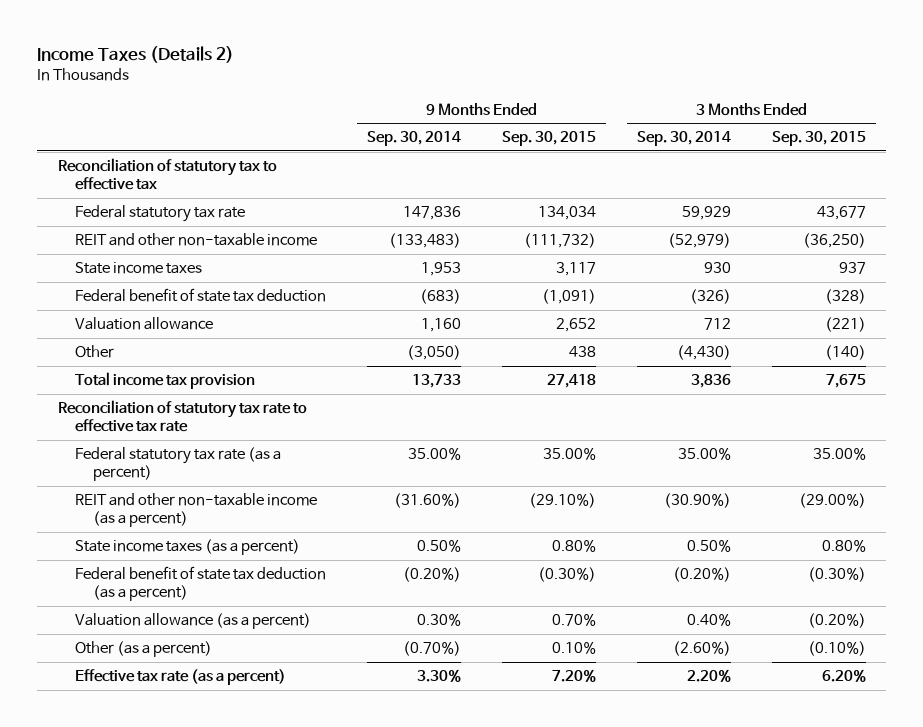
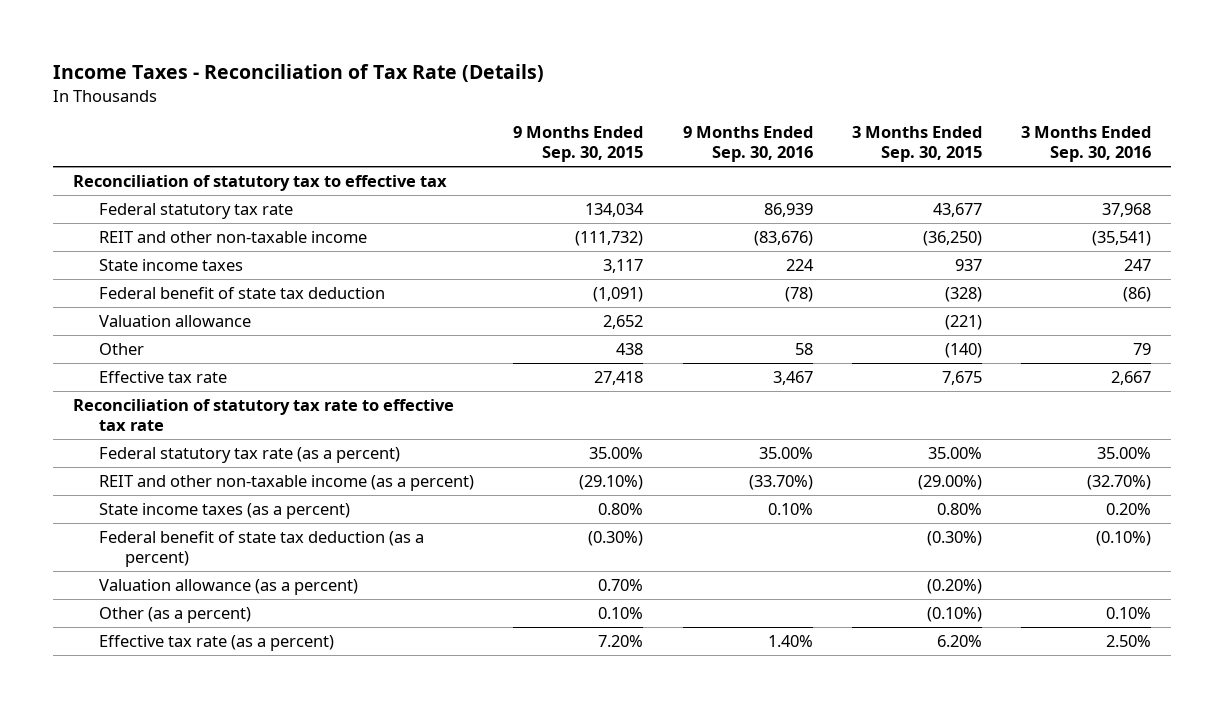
- Income Taxes (Details 2)
+ Income Taxes - Reconciliation of Tax Rate (Details)
- | 9 Months Ended Sep. 30, 2014 | 9 Months Ended Sep. 30, 2015 | 3 Months Ended Sep. 30, 2014 | 3 Months Ended Sep. 30, 2015
+ | 9 Months Ended Sep. 30, 2015 | 9 Months Ended Sep. 30, 2016 | 3 Months Ended Sep. 30, 2015 | 3 Months Ended Sep. 30, 2016
- Total income tax provision | 13,733 | 27,418 | 3,836 | 7,675
+ Effective tax rate | 27,418 | 3,467 | 7,675 | 2,667

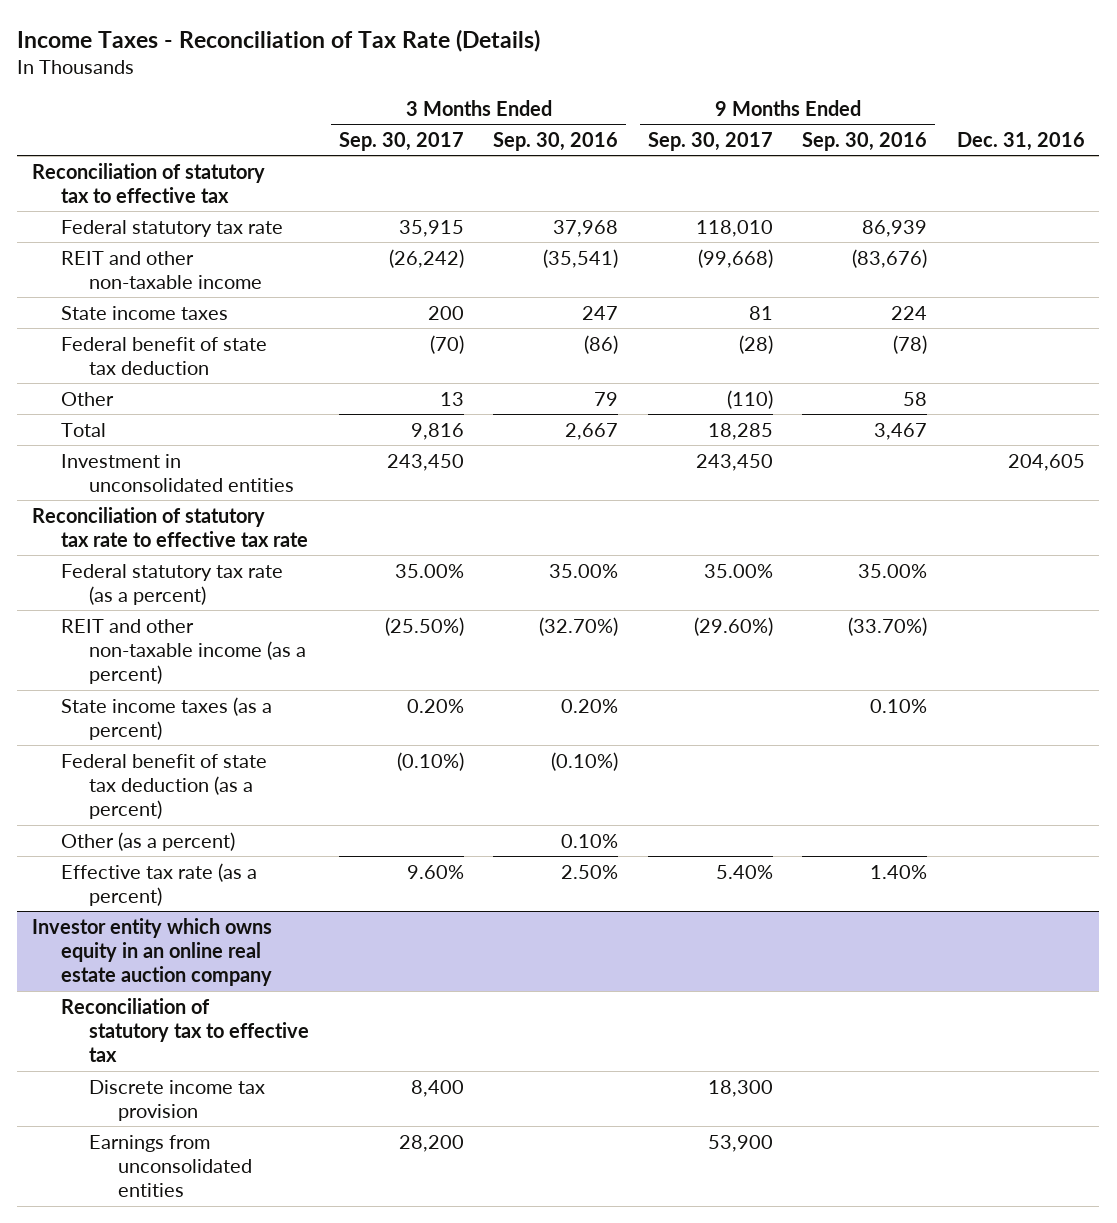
- | 9 Months Ended Sep. 30, 2015 | 9 Months Ended Sep. 30, 2016 | 3 Months Ended Sep. 30, 2015 | 3 Months Ended Sep. 30, 2016
+ | 3 Months Ended Sep. 30, 2017 | 3 Months Ended Sep. 30, 2016 | 9 Months Ended Sep. 30, 2017 | 9 Months Ended Sep. 30, 2016 | Dec. 31, 2016
- Valuation allowance | 2,652 | | (221) |
- Effective tax rate | 27,418 | 3,467 | 7,675 | 2,667
+ Total | 9,816 | 2,667 | 18,285 | 3,467 |
+ Investment in unconsolidated entities | 243,450 | | 243,450 | | 204,605
- Valuation allowance (as a percent) | 0.70% | | (0.20%) |
+ Investor entity which owns equity in an online real estate auction company
+ Reconciliation of statutory tax to effective tax
+ Discrete income tax provision | 8,400 | | 18,300 | |
+ Earnings from unconsolidated entities | 28,200 | | 53,900 | |

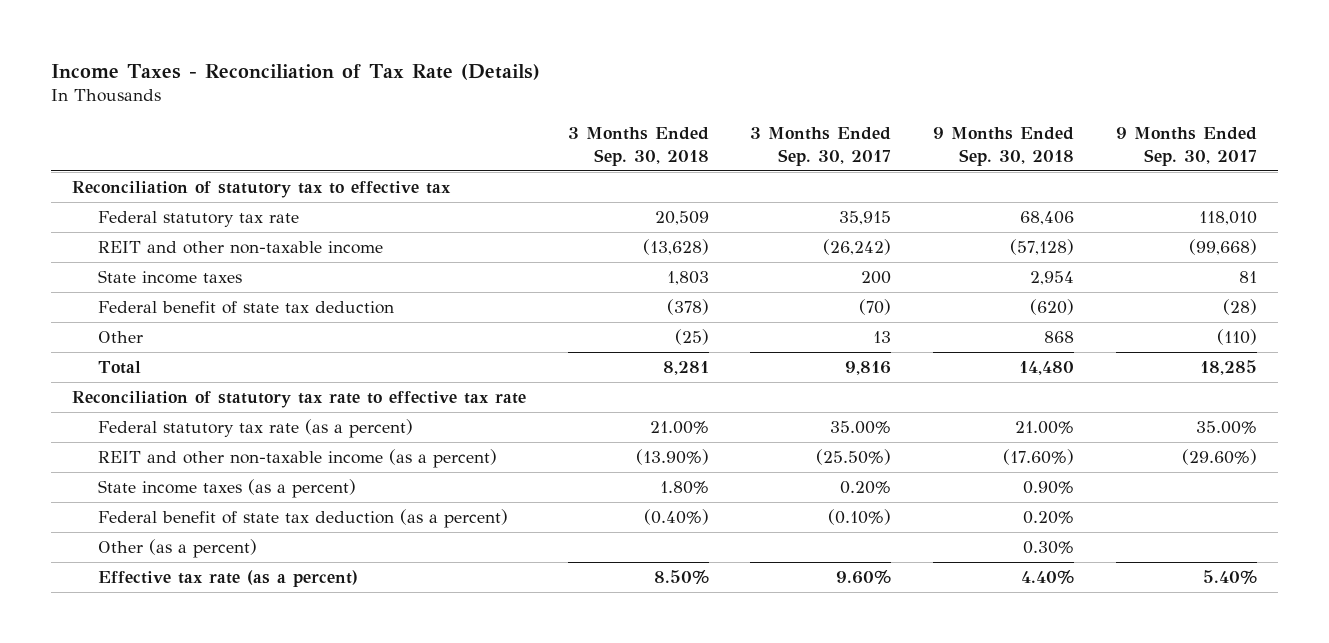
- | 3 Months Ended Sep. 30, 2017 | 3 Months Ended Sep. 30, 2016 | 9 Months Ended Sep. 30, 2017 | 9 Months Ended Sep. 30, 2016 | Dec. 31, 2016
+ | 3 Months Ended Sep. 30, 2018 | 3 Months Ended Sep. 30, 2017 | 9 Months Ended Sep. 30, 2018 | 9 Months Ended Sep. 30, 2017
- Investment in unconsolidated entities | 243,450 | | 243,450 | | 204,605
- Investor entity which owns equity in an online real estate auction company
- Reconciliation of statutory tax to effective tax
- Discrete income tax provision | 8,400 | | 18,300 | |
- Earnings from unconsolidated entities | 28,200 | | 53,900 | |

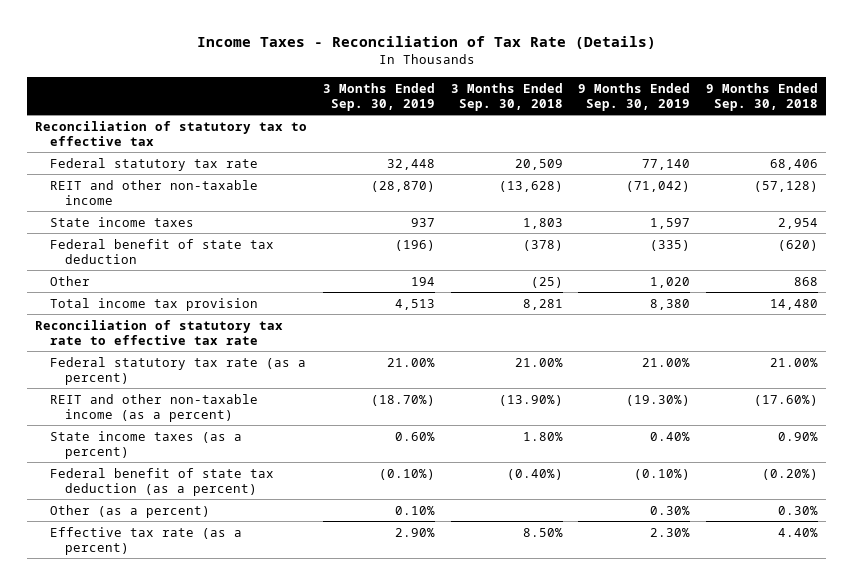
- | 3 Months Ended Sep. 30, 2018 | 3 Months Ended Sep. 30, 2017 | 9 Months Ended Sep. 30, 2018 | 9 Months Ended Sep. 30, 2017
+ | 3 Months Ended Sep. 30, 2019 | 3 Months Ended Sep. 30, 2018 | 9 Months Ended Sep. 30, 2019 | 9 Months Ended Sep. 30, 2018
- Total | 8,281 | 9,816 | 14,480 | 18,285
+ Total income tax provision | 4,513 | 8,281 | 8,380 | 14,480
- Federal benefit of state tax deduction (as a percent) | (0.40%) | (0.10%) | 0.20% |
+ Federal benefit of state tax deduction (as a percent) | (0.10%) | (0.40%) | (0.10%) | (0.20%)

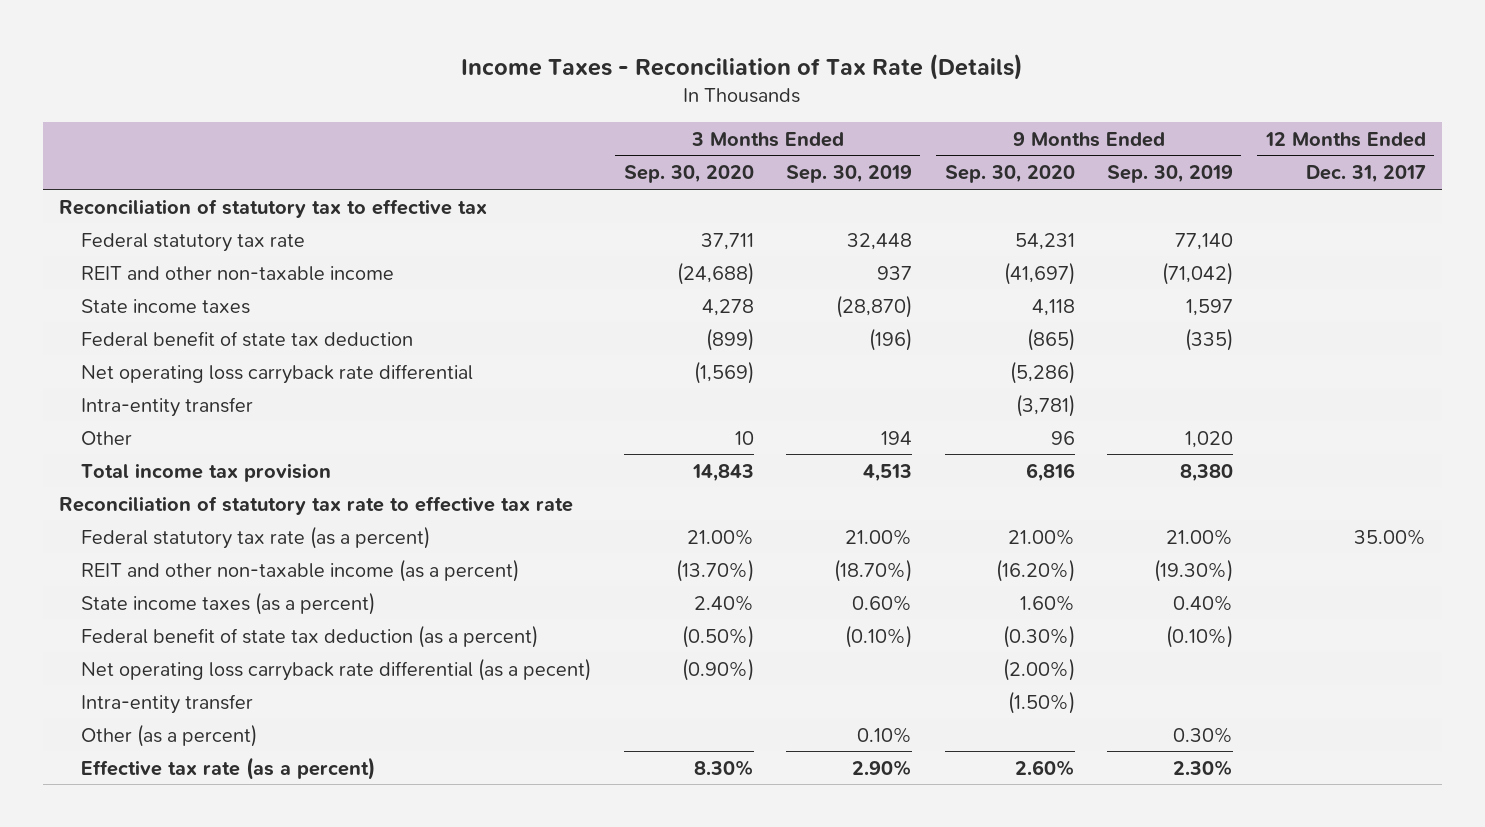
- | 3 Months Ended Sep. 30, 2019 | 3 Months Ended Sep. 30, 2018 | 9 Months Ended Sep. 30, 2019 | 9 Months Ended Sep. 30, 2018
+ | 3 Months Ended Sep. 30, 2020 | 3 Months Ended Sep. 30, 2019 | 9 Months Ended Sep. 30, 2020 | 9 Months Ended Sep. 30, 2019 | 12 Months Ended Dec. 31, 2017
- REIT and other non-taxable income | (28,870) | (13,628) | (71,042) | (57,128)
- State income taxes | 937 | 1,803 | 1,597 | 2,954
+ REIT and other non-taxable income | (24,688) | 937 | (41,697) | (71,042) |
+ State income taxes | 4,278 | (28,870) | 4,118 | 1,597 |
+ Net operating loss carryback rate differential | (1,569) | | (5,286) | |
+ Intra-entity transfer | | | (3,781) | |
+ Net operating loss carryback rate differential (as a pecent) | (0.90%) | | (2.00%) | |
+ Intra-entity transfer | | | (1.50%) | |

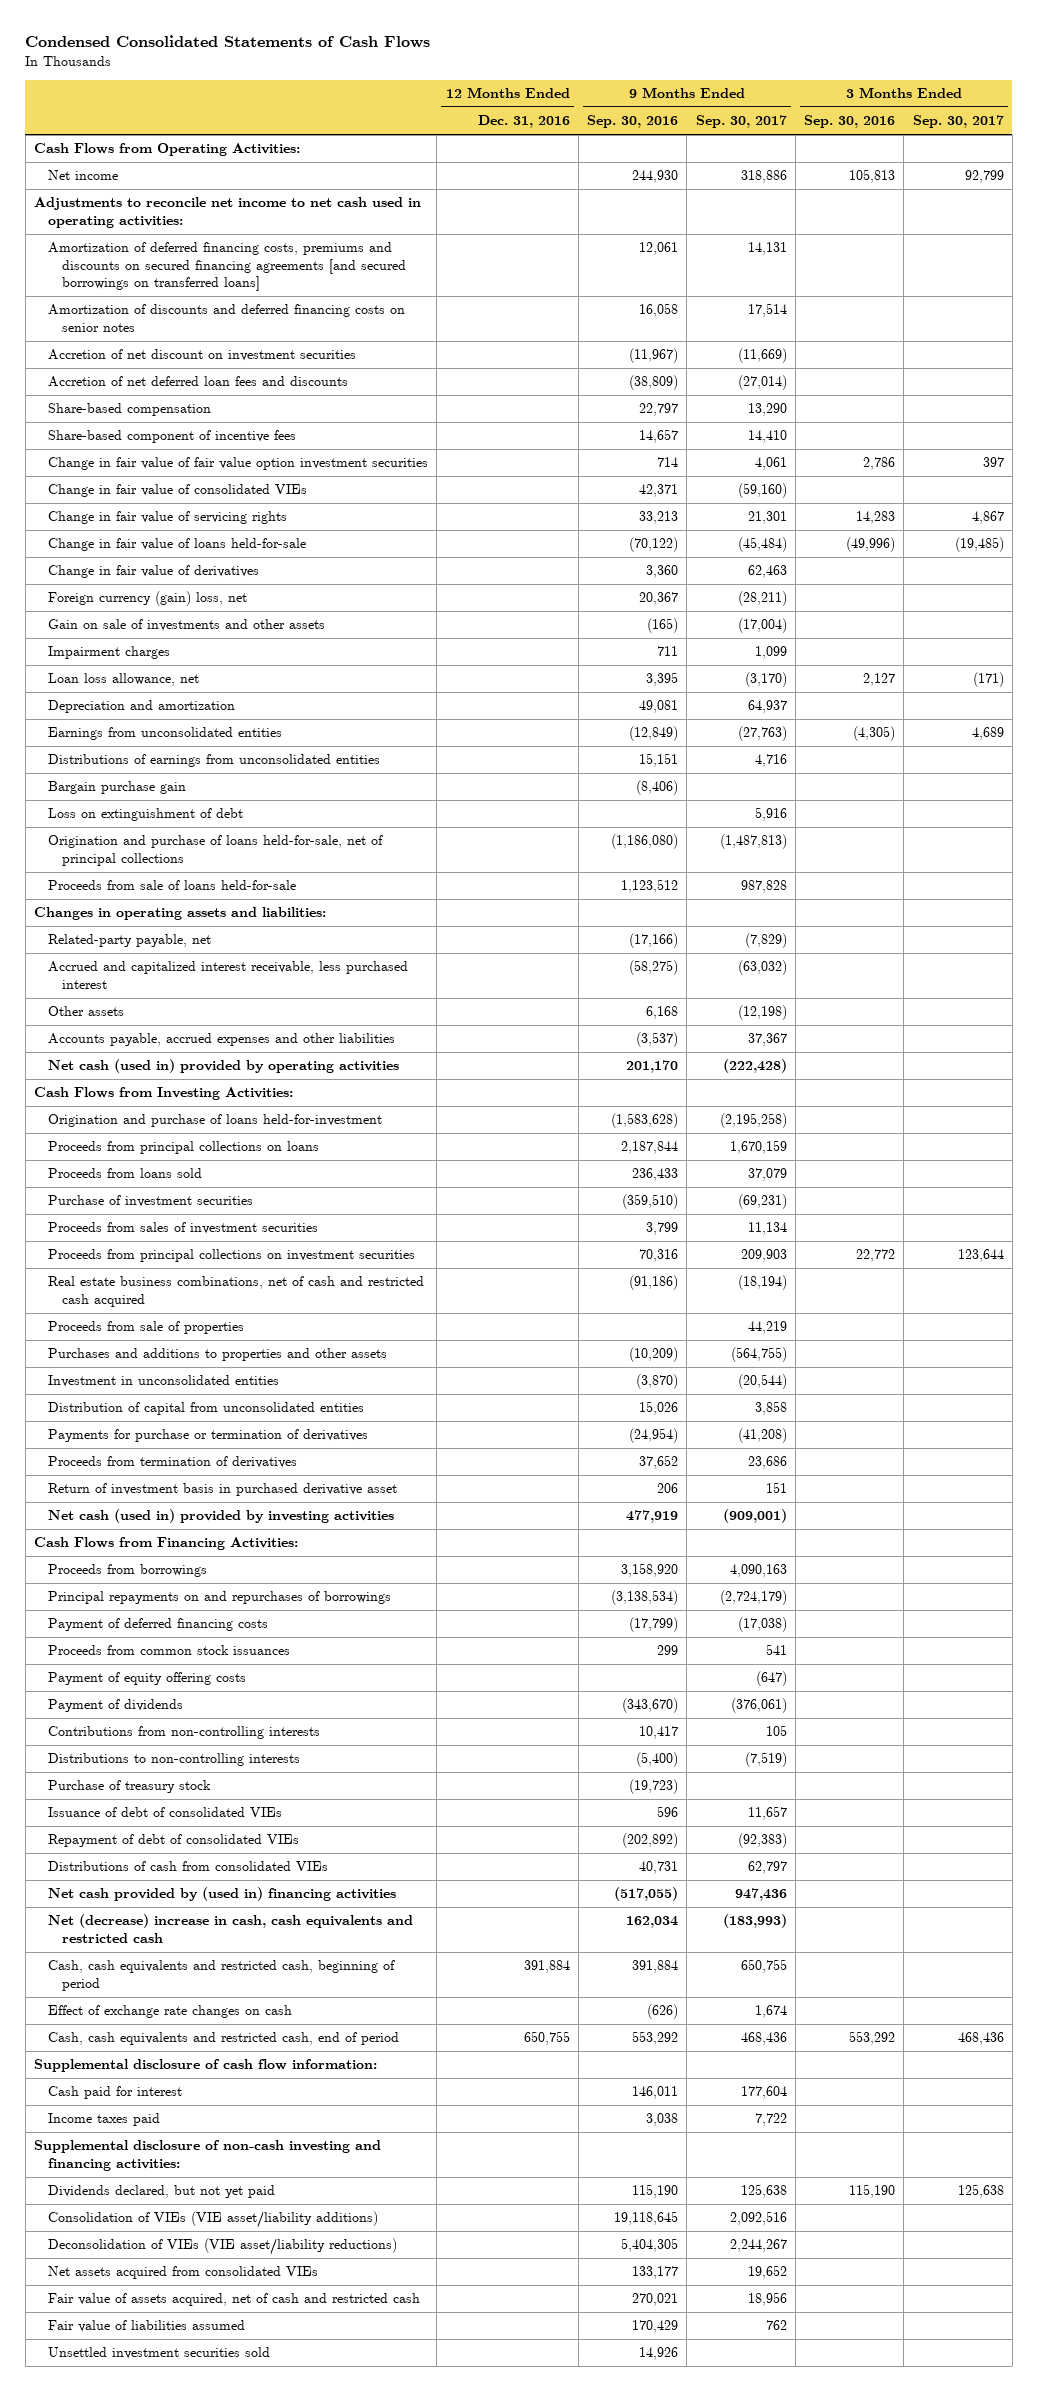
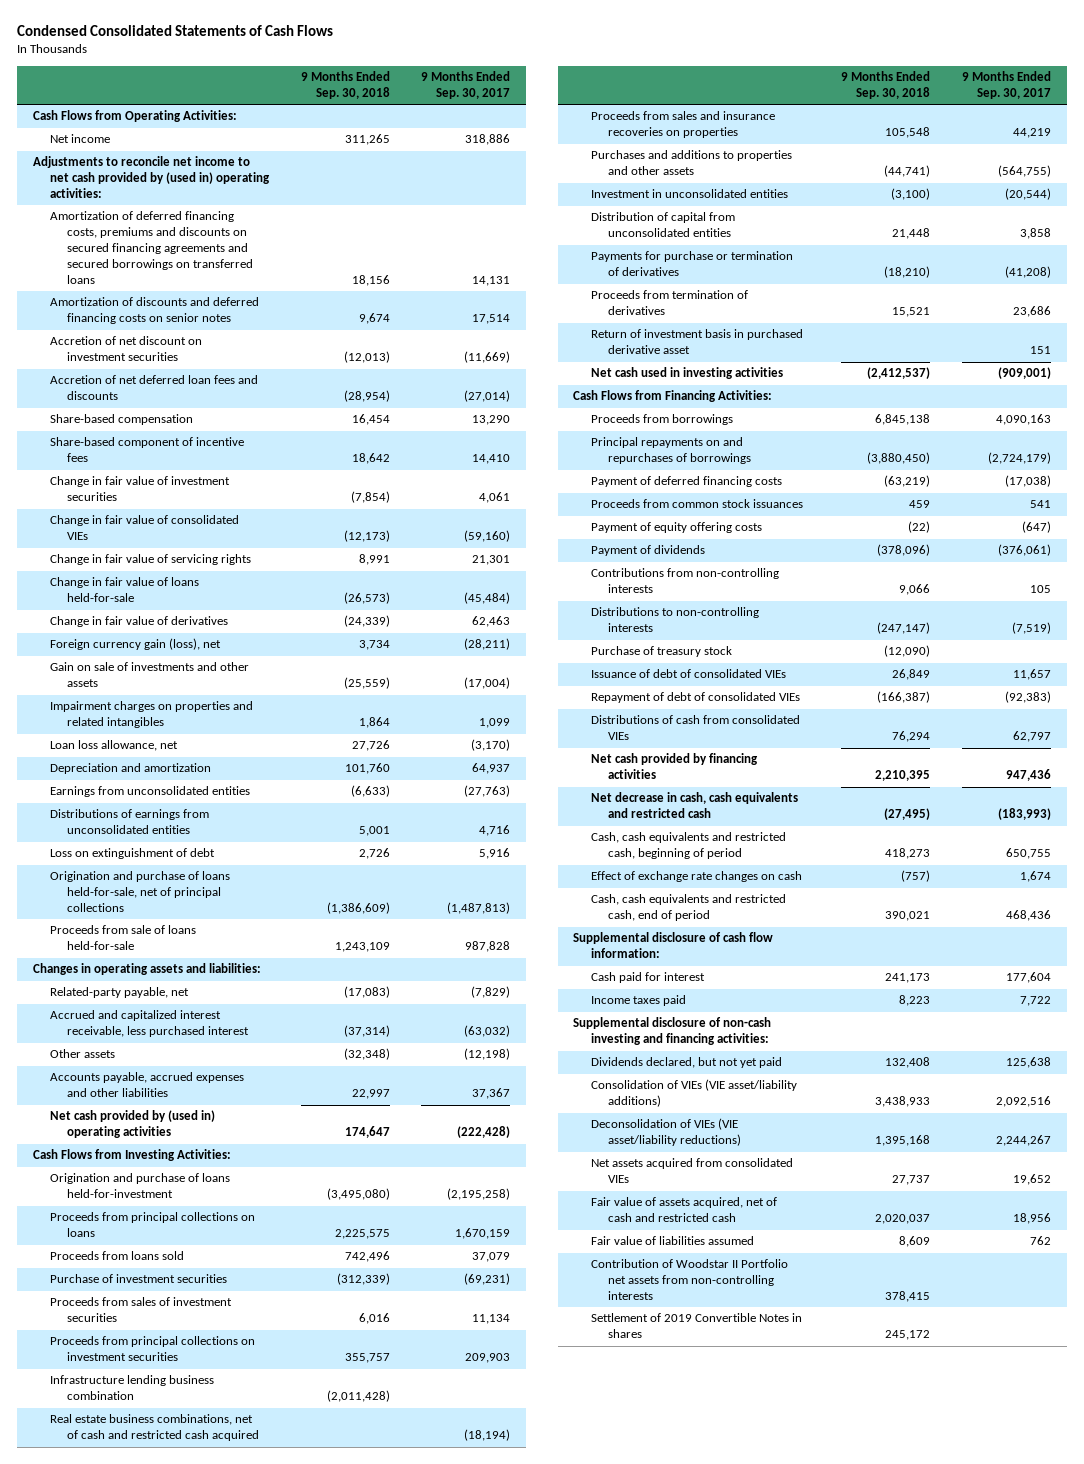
- | 12 Months Ended Dec. 31, 2016 | 9 Months Ended Sep. 30, 2016 | 9 Months Ended Sep. 30, 2017 | 3 Months Ended Sep. 30, 2016 | 3 Months Ended Sep. 30, 2017
+ | 9 Months Ended Sep. 30, 2018 | 9 Months Ended Sep. 30, 2017
- Adjustments to reconcile net income to net cash used in operating activities:
- Amortization of deferred financing costs, premiums and discounts on secured financing agreements [and secured borrowings on transferred loans] | | 12,061 | 14,131 | |
+ Adjustments to reconcile net income to net cash provided by (used in) operating activities:
+ Amortization of deferred financing costs, premiums and discounts on secured financing agreements and secured borrowings on transferred loans | 18,156 | 14,131
- Change in fair value of fair value option investment securities | | 714 | 4,061 | 2,786 | 397
+ Change in fair value of investment securities | (7,854) | 4,061
- Foreign currency (gain) loss, net | | 20,367 | (28,211) | |
+ Foreign currency gain (loss), net | 3,734 | (28,211)
- Impairment charges | | 711 | 1,099 | |
+ Impairment charges on properties and related intangibles | 1,864 | 1,099
- Bargain purchase gain | | (8,406) | | |
- Net cash (used in) provided by operating activities | | 201,170 | (222,428) | |
+ Net cash provided by (used in) operating activities | 174,647 | (222,428)
+ Infrastructure lending business combination | (2,011,428) |
- Proceeds from sale of properties | | | 44,219 | |
+ Proceeds from sales and insurance recoveries on properties | 105,548 | 44,219
- Net cash (used in) provided by investing activities | | 477,919 | (909,001) | |
+ Net cash used in investing activities | (2,412,537) | (909,001)
- Net cash provided by (used in) financing activities | | (517,055) | 947,436 | |
- Net (decrease) increase in cash, cash equivalents and restricted cash | | 162,034 | (183,993) | |
+ Net cash provided by financing activities | 2,210,395 | 947,436
+ Net decrease in cash, cash equivalents and restricted cash | (27,495) | (183,993)
- Unsettled investment securities sold | | 14,926 | | |
+ Contribution of Woodstar II Portfolio net assets from non-controlling interests | 378,415 |
+ Settlement of 2019 Convertible Notes in shares | 245,172 |

